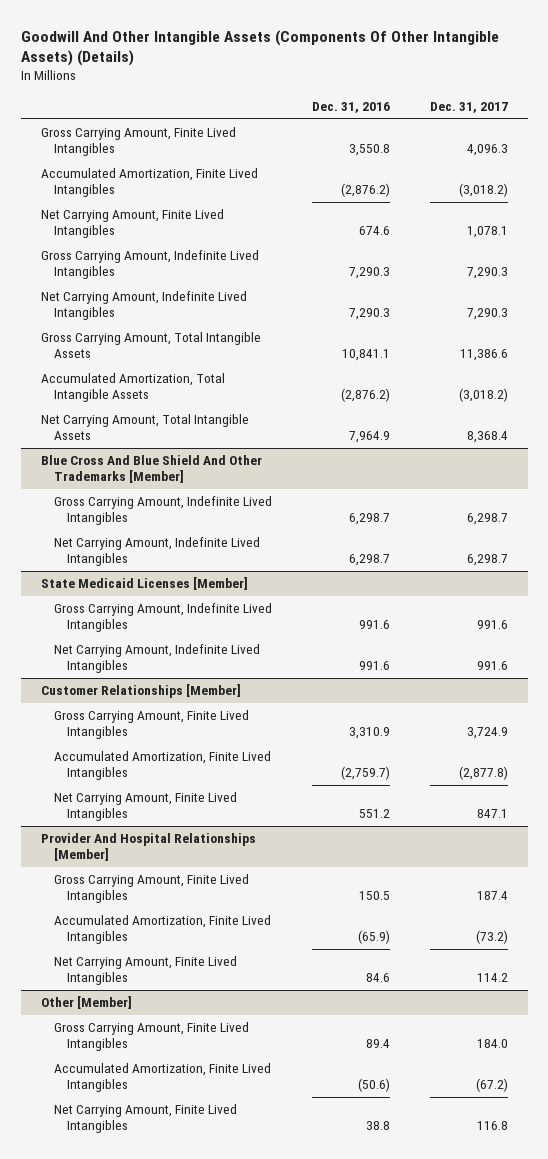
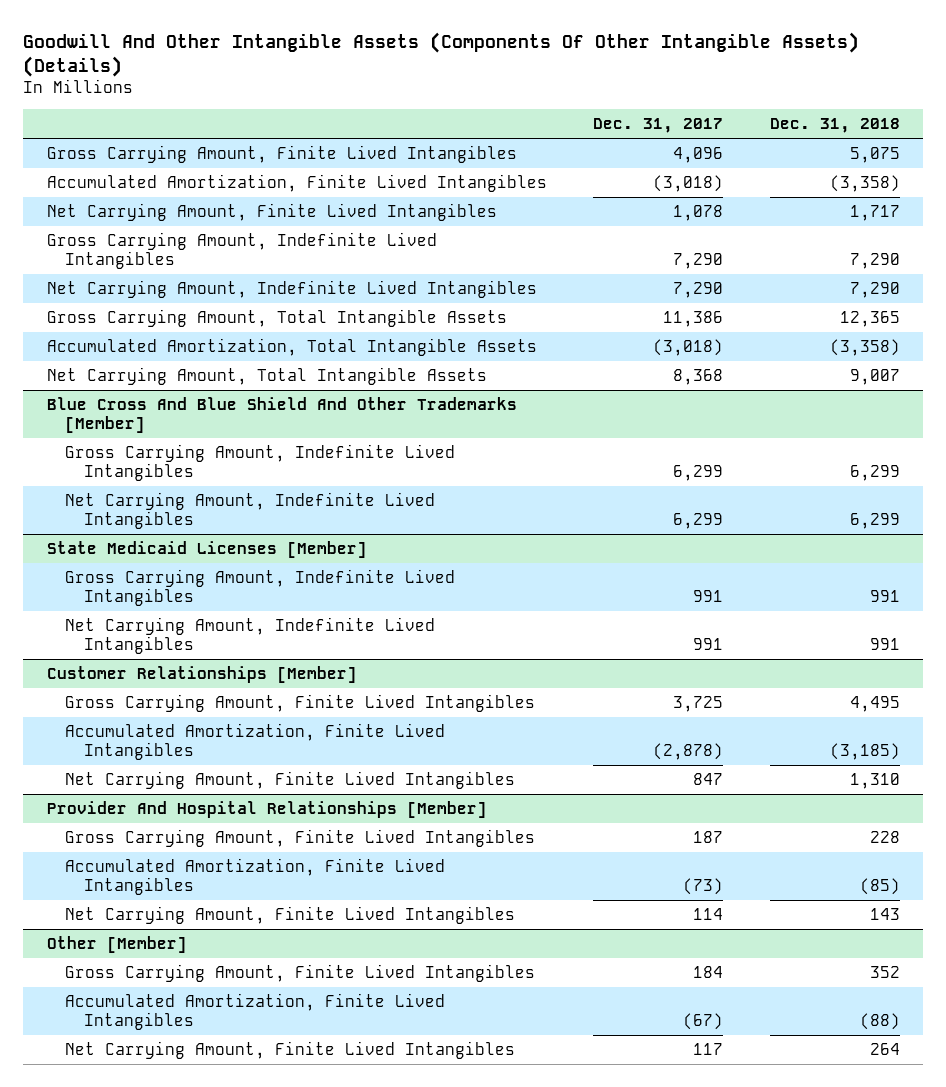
- | Dec. 31, 2016 | Dec. 31, 2017
+ | Dec. 31, 2017 | Dec. 31, 2018
- Gross Carrying Amount, Finite Lived Intangibles | 3,550.8 | 4,096.3
- Accumulated Amortization, Finite Lived Intangibles | (2,876.2) | (3,018.2)
- Net Carrying Amount, Finite Lived Intangibles | 674.6 | 1,078.1
- Gross Carrying Amount, Indefinite Lived Intangibles | 7,290.3 | 7,290.3
- Net Carrying Amount, Indefinite Lived Intangibles | 7,290.3 | 7,290.3
- Gross Carrying Amount, Total Intangible Assets | 10,841.1 | 11,386.6
- Accumulated Amortization, Total Intangible Assets | (2,876.2) | (3,018.2)
- Net Carrying Amount, Total Intangible Assets | 7,964.9 | 8,368.4
+ Gross Carrying Amount, Finite Lived Intangibles | 4,096 | 5,075
+ Accumulated Amortization, Finite Lived Intangibles | (3,018) | (3,358)
+ Net Carrying Amount, Finite Lived Intangibles | 1,078 | 1,717
+ Gross Carrying Amount, Indefinite Lived Intangibles | 7,290 | 7,290
+ Net Carrying Amount, Indefinite Lived Intangibles | 7,290 | 7,290
+ Gross Carrying Amount, Total Intangible Assets | 11,386 | 12,365
+ Accumulated Amortization, Total Intangible Assets | (3,018) | (3,358)
+ Net Carrying Amount, Total Intangible Assets | 8,368 | 9,007
@ Blue Cross And Blue Shield And Other Trademarks [Member]
- Gross Carrying Amount, Indefinite Lived Intangibles | 6,298.7 | 6,298.7
- Net Carrying Amount, Indefinite Lived Intangibles | 6,298.7 | 6,298.7
+ Gross Carrying Amount, Indefinite Lived Intangibles | 6,299 | 6,299
+ Net Carrying Amount, Indefinite Lived Intangibles | 6,299 | 6,299
@ State Medicaid Licenses [Member]
- Gross Carrying Amount, Indefinite Lived Intangibles | 991.6 | 991.6
- Net Carrying Amount, Indefinite Lived Intangibles | 991.6 | 991.6
+ Gross Carrying Amount, Indefinite Lived Intangibles | 991 | 991
+ Net Carrying Amount, Indefinite Lived Intangibles | 991 | 991
@ Customer Relationships [Member]
- Gross Carrying Amount, Finite Lived Intangibles | 3,310.9 | 3,724.9
- Accumulated Amortization, Finite Lived Intangibles | (2,759.7) | (2,877.8)
- Net Carrying Amount, Finite Lived Intangibles | 551.2 | 847.1
+ Gross Carrying Amount, Finite Lived Intangibles | 3,725 | 4,495
+ Accumulated Amortization, Finite Lived Intangibles | (2,878) | (3,185)
+ Net Carrying Amount, Finite Lived Intangibles | 847 | 1,310
@ Provider And Hospital Relationships [Member]
- Gross Carrying Amount, Finite Lived Intangibles | 150.5 | 187.4
- Accumulated Amortization, Finite Lived Intangibles | (65.9) | (73.2)
- Net Carrying Amount, Finite Lived Intangibles | 84.6 | 114.2
+ Gross Carrying Amount, Finite Lived Intangibles | 187 | 228
+ Accumulated Amortization, Finite Lived Intangibles | (73) | (85)
+ Net Carrying Amount, Finite Lived Intangibles | 114 | 143
@ Other [Member]
- Gross Carrying Amount, Finite Lived Intangibles | 89.4 | 184.0
- Accumulated Amortization, Finite Lived Intangibles | (50.6) | (67.2)
- Net Carrying Amount, Finite Lived Intangibles | 38.8 | 116.8
+ Gross Carrying Amount, Finite Lived Intangibles | 184 | 352
+ Accumulated Amortization, Finite Lived Intangibles | (67) | (88)
+ Net Carrying Amount, Finite Lived Intangibles | 117 | 264

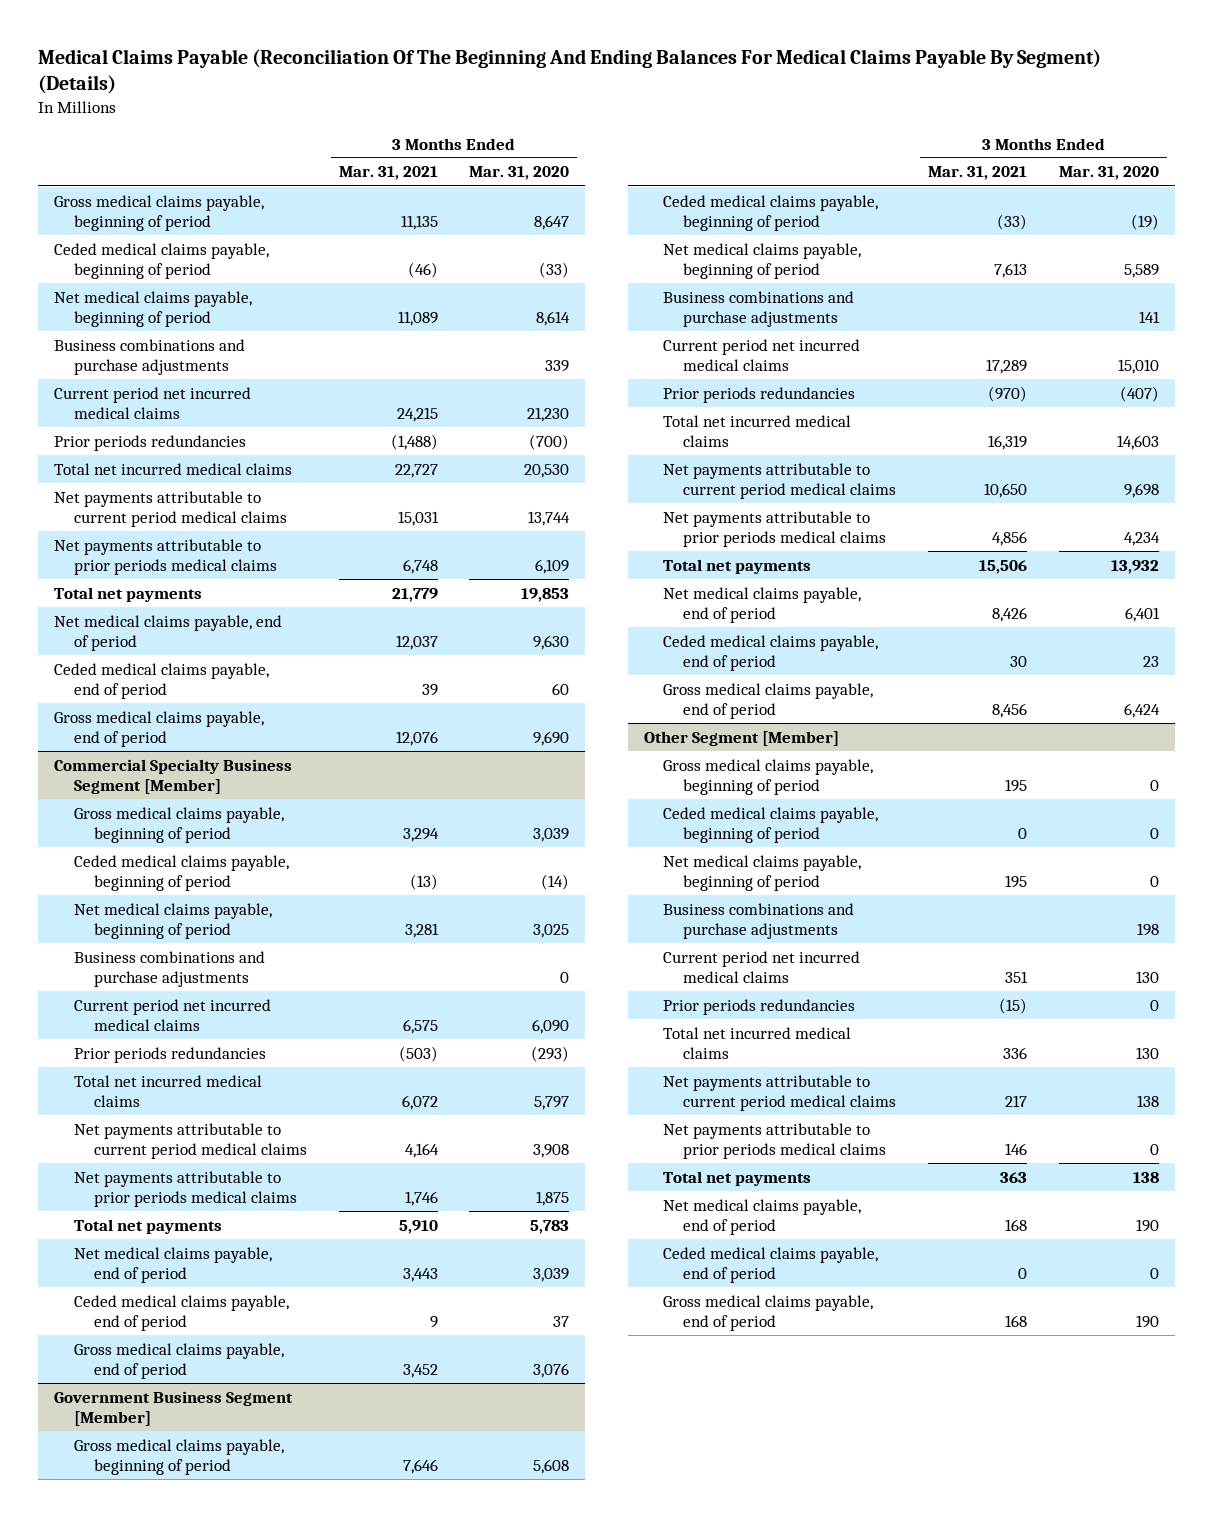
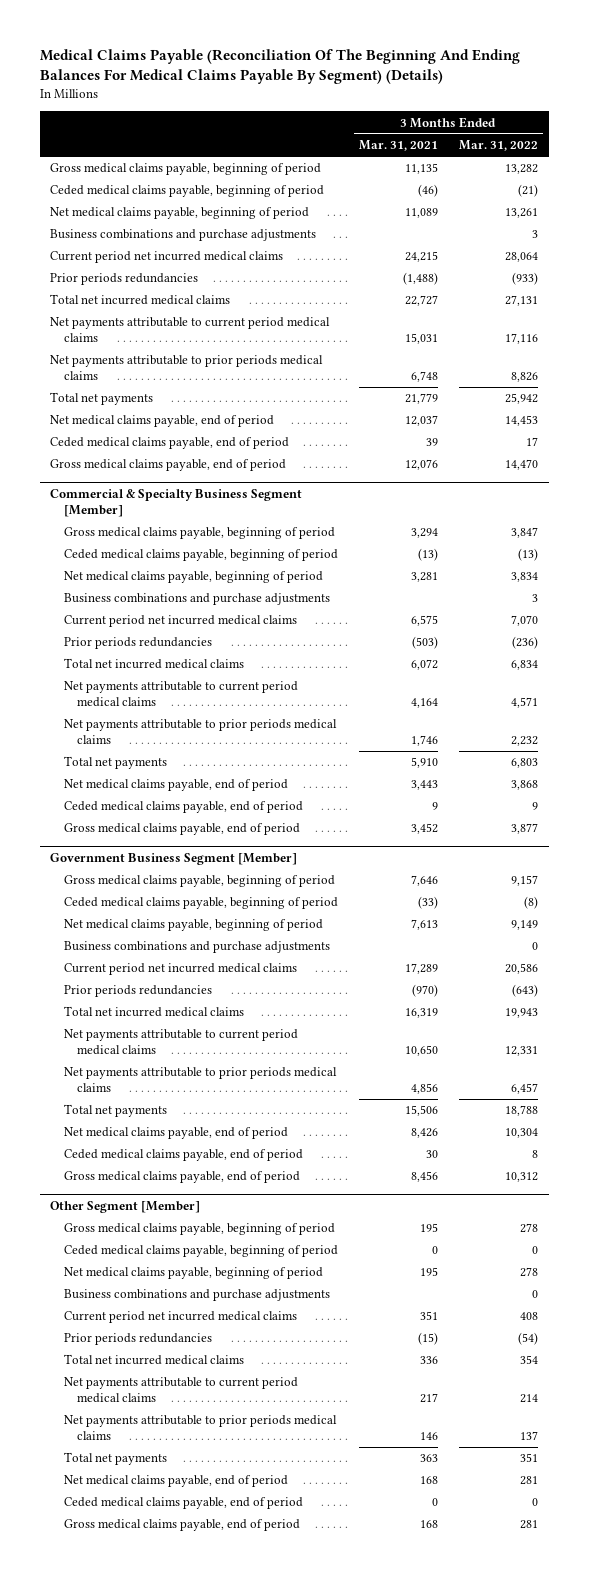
- | 3 Months Ended Mar. 31, 2021 | 3 Months Ended Mar. 31, 2020
+ | 3 Months Ended Mar. 31, 2021 | 3 Months Ended Mar. 31, 2022
- Commercial Specialty Business Segment [Member]
+ Commercial & Specialty Business Segment [Member]

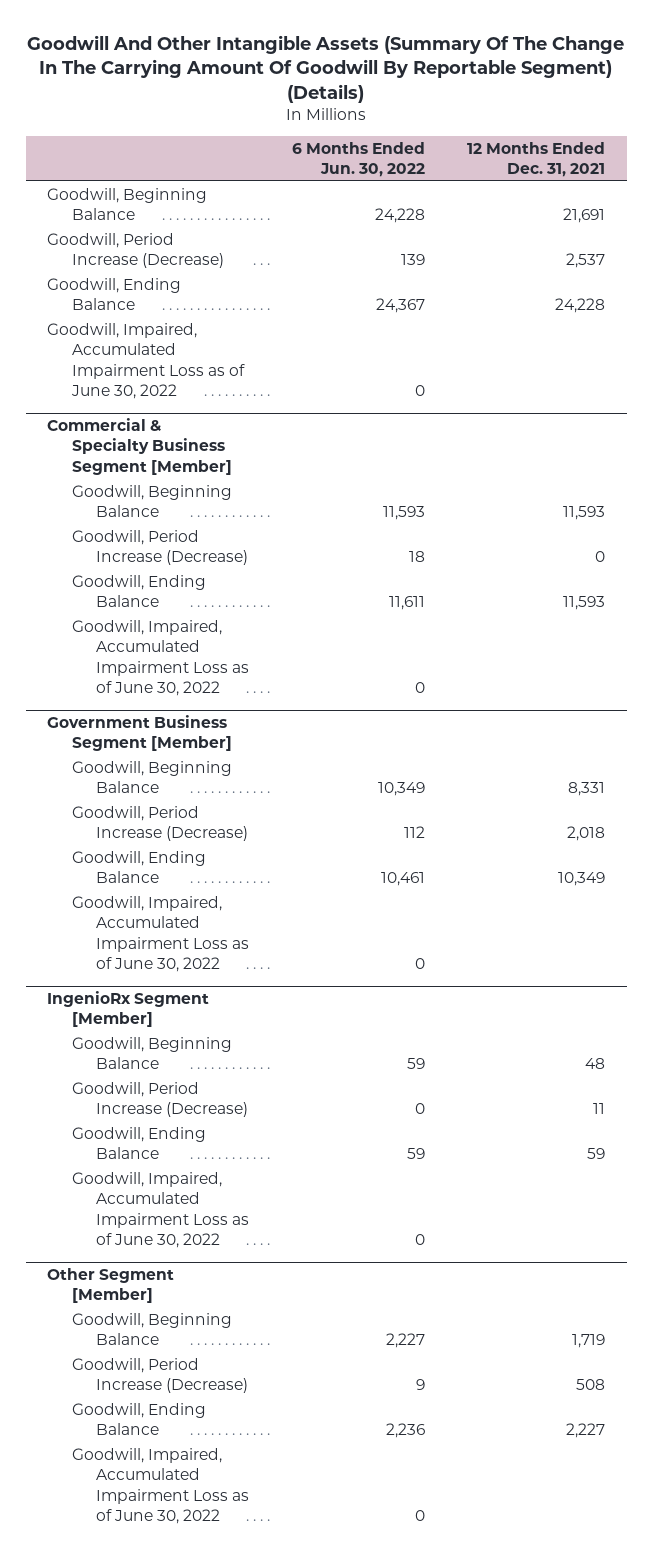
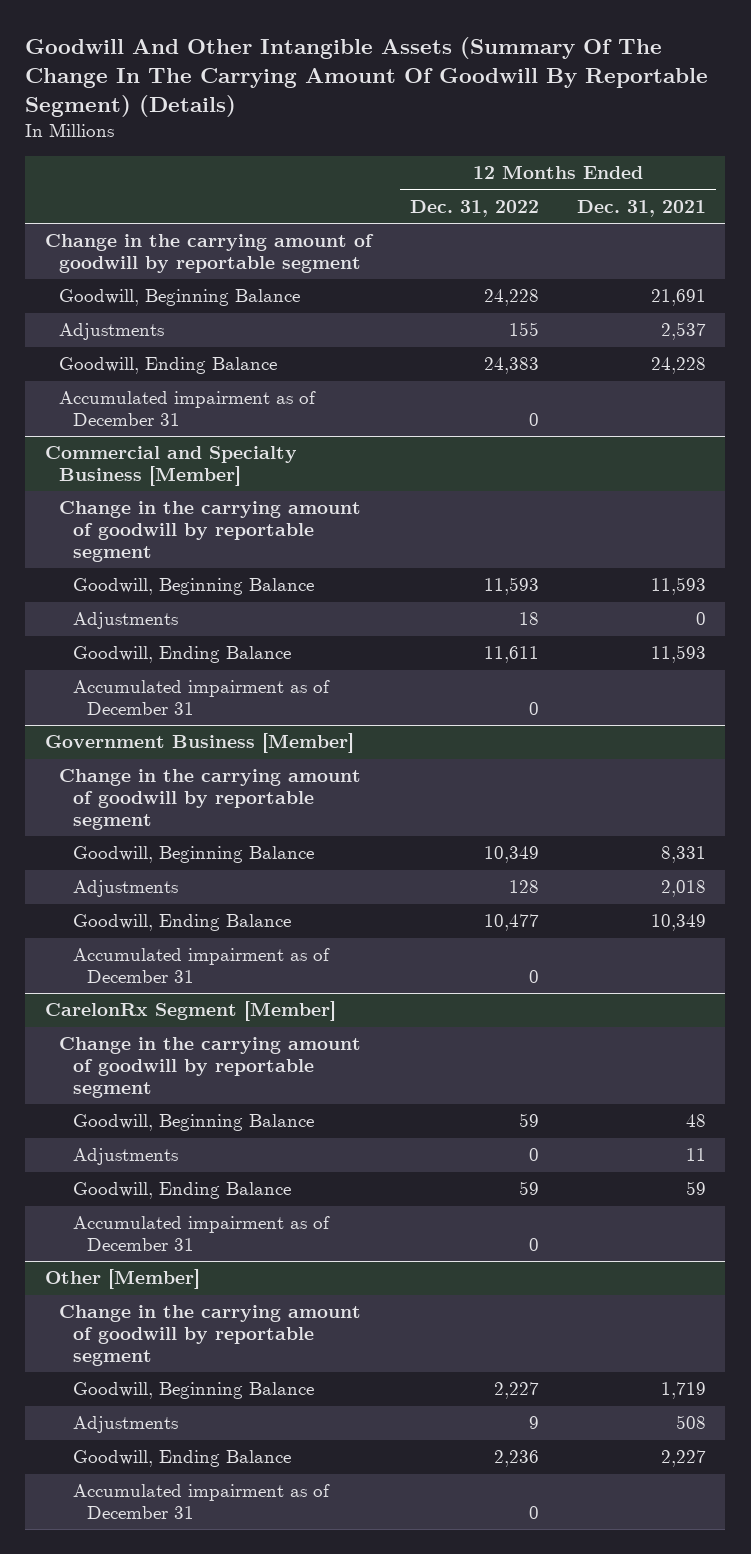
- | 6 Months Ended Jun. 30, 2022 | 12 Months Ended Dec. 31, 2021
+ | 12 Months Ended Dec. 31, 2022 | 12 Months Ended Dec. 31, 2021
+ Change in the carrying amount of goodwill by reportable segment
- Goodwill, Period Increase (Decrease) | 139 | 2,537
+ Adjustments | 155 | 2,537
- Goodwill, Impaired, Accumulated Impairment Loss as of June 30, 2022 | 0 |
- Commercial & Specialty Business Segment [Member]
+ Accumulated impairment as of December 31 | 0 |
+ Commercial and Specialty Business [Member]
+ Change in the carrying amount of goodwill by reportable segment
- Goodwill, Period Increase (Decrease) | 18 | 0
+ Adjustments | 18 | 0
- Goodwill, Impaired, Accumulated Impairment Loss as of June 30, 2022 | 0 |
- Government Business Segment [Member]
+ Accumulated impairment as of December 31 | 0 |
+ Government Business [Member]
+ Change in the carrying amount of goodwill by reportable segment
- Goodwill, Period Increase (Decrease) | 112 | 2,018
+ Adjustments | 128 | 2,018
- Goodwill, Impaired, Accumulated Impairment Loss as of June 30, 2022 | 0 |
- IngenioRx Segment [Member]
+ Accumulated impairment as of December 31 | 0 |
+ CarelonRx Segment [Member]
+ Change in the carrying amount of goodwill by reportable segment
- Goodwill, Period Increase (Decrease) | 0 | 11
+ Adjustments | 0 | 11
- Goodwill, Impaired, Accumulated Impairment Loss as of June 30, 2022 | 0 |
- Other Segment [Member]
+ Accumulated impairment as of December 31 | 0 |
+ Other [Member]
+ Change in the carrying amount of goodwill by reportable segment
- Goodwill, Period Increase (Decrease) | 9 | 508
+ Adjustments | 9 | 508
- Goodwill, Impaired, Accumulated Impairment Loss as of June 30, 2022 | 0 |
+ Accumulated impairment as of December 31 | 0 |

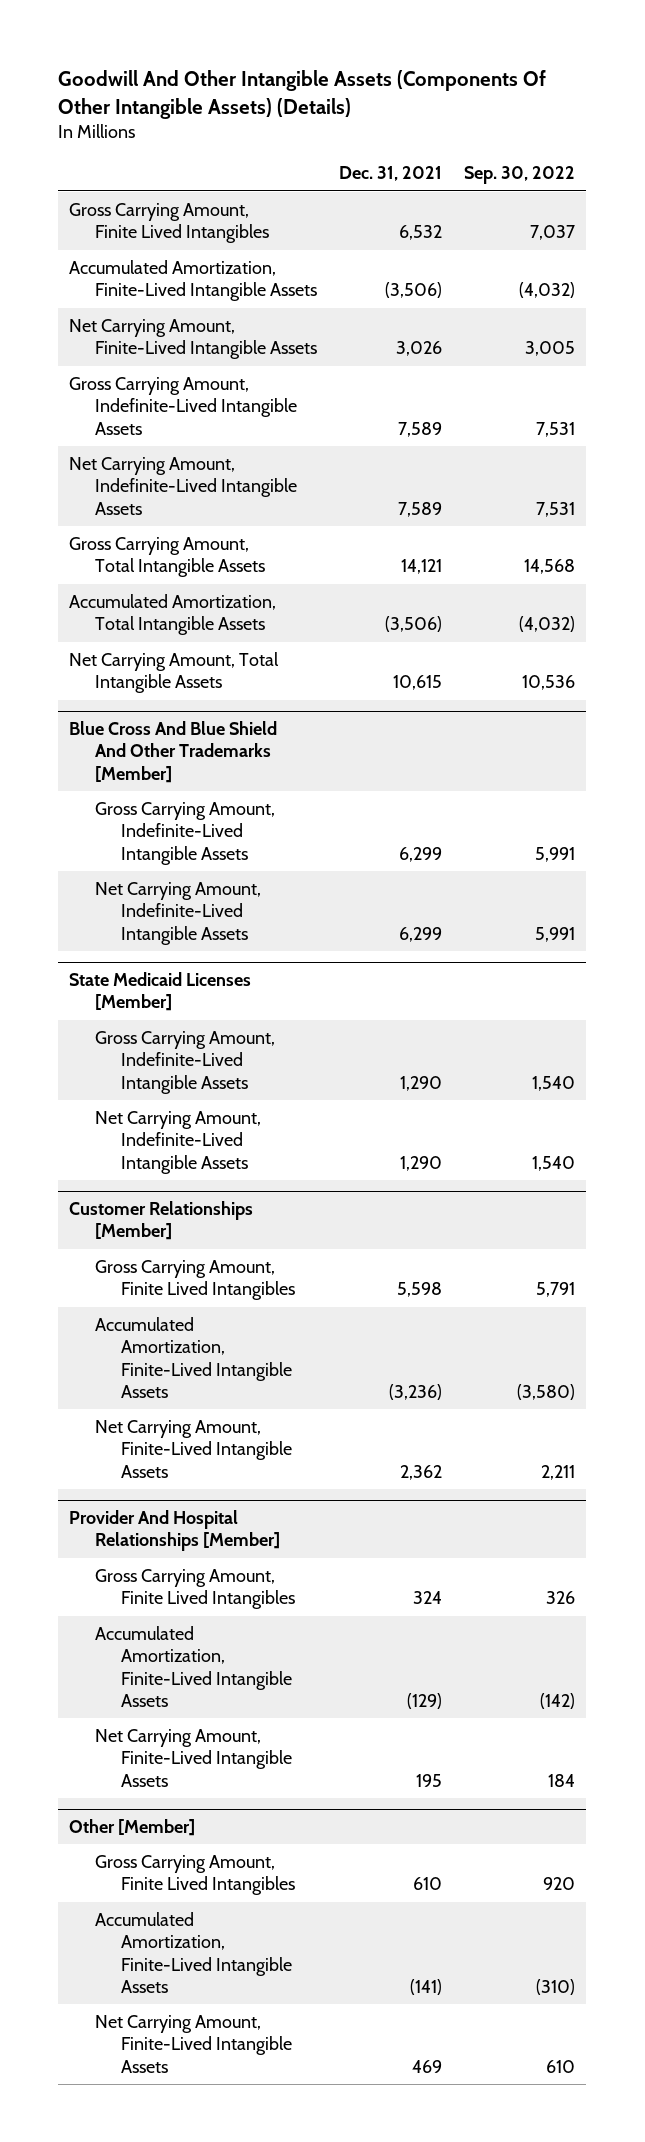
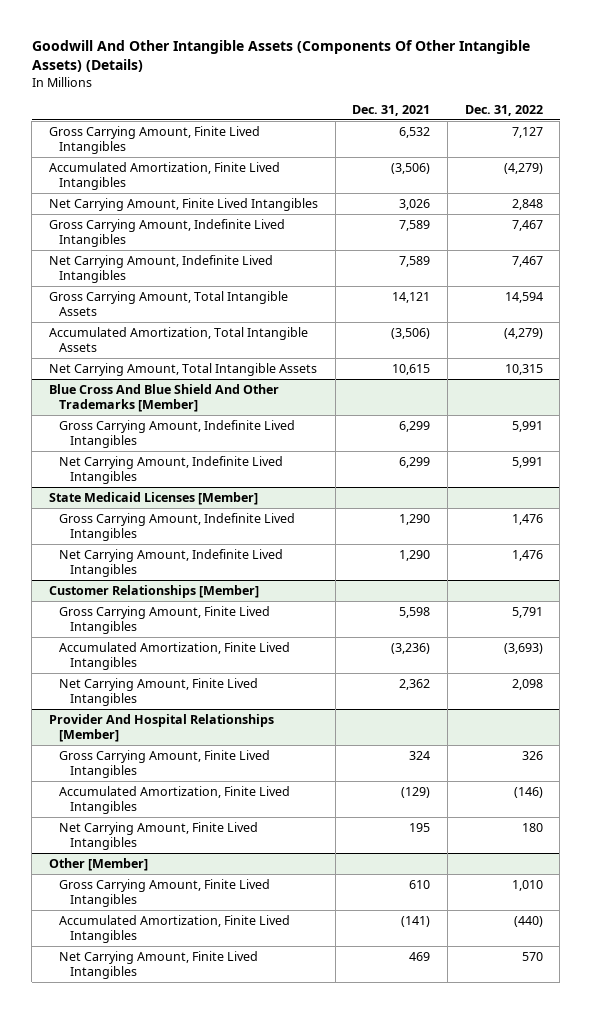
- | Dec. 31, 2021 | Sep. 30, 2022
+ | Dec. 31, 2021 | Dec. 31, 2022
- Accumulated Amortization, Finite-Lived Intangible Assets | (3,506) | (4,032)
- Net Carrying Amount, Finite-Lived Intangible Assets | 3,026 | 3,005
- Gross Carrying Amount, Indefinite-Lived Intangible Assets | 7,589 | 7,531
- Net Carrying Amount, Indefinite-Lived Intangible Assets | 7,589 | 7,531
+ Accumulated Amortization, Finite Lived Intangibles | (3,506) | (4,279)
+ Net Carrying Amount, Finite Lived Intangibles | 3,026 | 2,848
+ Gross Carrying Amount, Indefinite Lived Intangibles | 7,589 | 7,467
+ Net Carrying Amount, Indefinite Lived Intangibles | 7,589 | 7,467
@ Blue Cross And Blue Shield And Other Trademarks [Member]
- Gross Carrying Amount, Indefinite-Lived Intangible Assets | 6,299 | 5,991
- Net Carrying Amount, Indefinite-Lived Intangible Assets | 6,299 | 5,991
+ Gross Carrying Amount, Indefinite Lived Intangibles | 6,299 | 5,991
+ Net Carrying Amount, Indefinite Lived Intangibles | 6,299 | 5,991
@ State Medicaid Licenses [Member]
- Gross Carrying Amount, Indefinite-Lived Intangible Assets | 1,290 | 1,540
- Net Carrying Amount, Indefinite-Lived Intangible Assets | 1,290 | 1,540
+ Gross Carrying Amount, Indefinite Lived Intangibles | 1,290 | 1,476
+ Net Carrying Amount, Indefinite Lived Intangibles | 1,290 | 1,476
@ Customer Relationships [Member]
- Accumulated Amortization, Finite-Lived Intangible Assets | (3,236) | (3,580)
- Net Carrying Amount, Finite-Lived Intangible Assets | 2,362 | 2,211
+ Accumulated Amortization, Finite Lived Intangibles | (3,236) | (3,693)
+ Net Carrying Amount, Finite Lived Intangibles | 2,362 | 2,098
@ Provider And Hospital Relationships [Member]
- Accumulated Amortization, Finite-Lived Intangible Assets | (129) | (142)
- Net Carrying Amount, Finite-Lived Intangible Assets | 195 | 184
+ Accumulated Amortization, Finite Lived Intangibles | (129) | (146)
+ Net Carrying Amount, Finite Lived Intangibles | 195 | 180
@ Other [Member]
- Accumulated Amortization, Finite-Lived Intangible Assets | (141) | (310)
- Net Carrying Amount, Finite-Lived Intangible Assets | 469 | 610
+ Accumulated Amortization, Finite Lived Intangibles | (141) | (440)
+ Net Carrying Amount, Finite Lived Intangibles | 469 | 570

